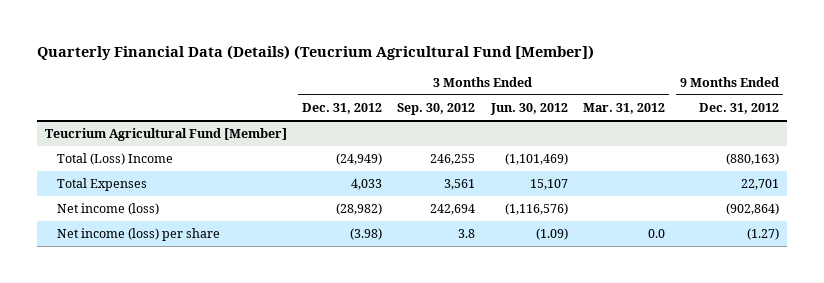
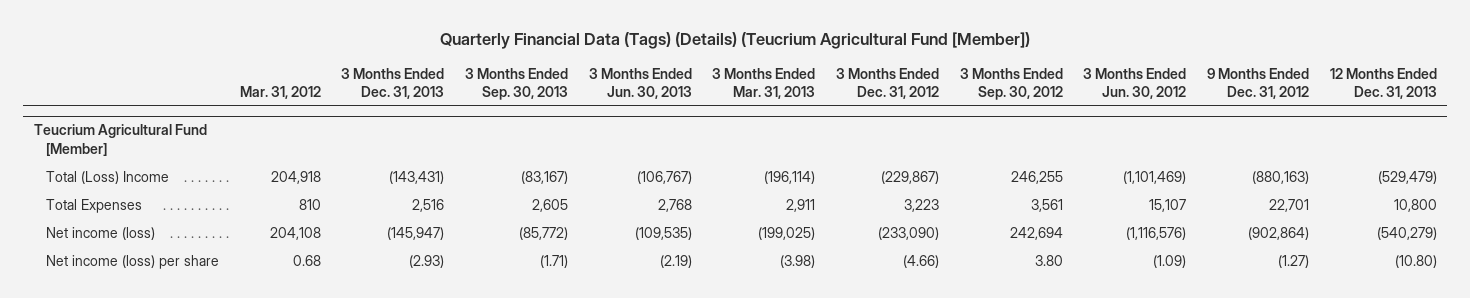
- Quarterly Financial Data (Details) (Teucrium Agricultural Fund [Member])
+ Quarterly Financial Data (Tags) (Details) (Teucrium Agricultural Fund [Member])
- | 3 Months Ended Dec. 31, 2012 | 3 Months Ended Sep. 30, 2012 | 3 Months Ended Jun. 30, 2012 | 3 Months Ended Mar. 31, 2012 | 9 Months Ended Dec. 31, 2012
+ | Mar. 31, 2012 | 3 Months Ended Dec. 31, 2013 | 3 Months Ended Sep. 30, 2013 | 3 Months Ended Jun. 30, 2013 | 3 Months Ended Mar. 31, 2013 | 3 Months Ended Dec. 31, 2012 | 3 Months Ended Sep. 30, 2012 | 3 Months Ended Jun. 30, 2012 | 9 Months Ended Dec. 31, 2012 | 12 Months Ended Dec. 31, 2013
@ Teucrium Agricultural Fund [Member]
- Total (Loss) Income | (24,949) | 246,255 | (1,101,469) | | (880,163)
- Total Expenses | 4,033 | 3,561 | 15,107 | | 22,701
- Net income (loss) | (28,982) | 242,694 | (1,116,576) | | (902,864)
- Net income (loss) per share | (3.98) | 3.8 | (1.09) | 0.0 | (1.27)
+ Total (Loss) Income | 204,918 | (143,431) | (83,167) | (106,767) | (196,114) | (229,867) | 246,255 | (1,101,469) | (880,163) | (529,479)
+ Total Expenses | 810 | 2,516 | 2,605 | 2,768 | 2,911 | 3,223 | 3,561 | 15,107 | 22,701 | 10,800
+ Net income (loss) | 204,108 | (145,947) | (85,772) | (109,535) | (199,025) | (233,090) | 242,694 | (1,116,576) | (902,864) | (540,279)
+ Net income (loss) per share | 0.68 | (2.93) | (1.71) | (2.19) | (3.98) | (4.66) | 3.80 | (1.09) | (1.27) | (10.80)

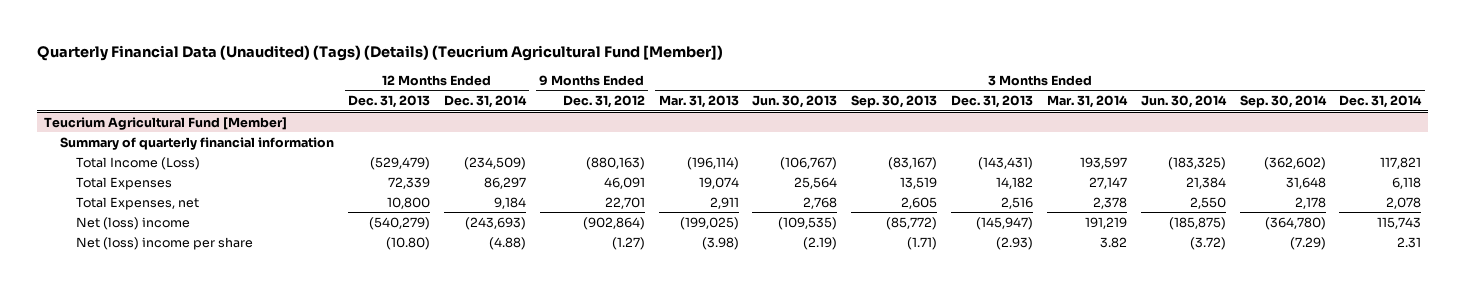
- Quarterly Financial Data (Tags) (Details) (Teucrium Agricultural Fund [Member])
+ Quarterly Financial Data (Unaudited) (Tags) (Details) (Teucrium Agricultural Fund [Member])
- | Mar. 31, 2012 | 3 Months Ended Dec. 31, 2013 | 3 Months Ended Sep. 30, 2013 | 3 Months Ended Jun. 30, 2013 | 3 Months Ended Mar. 31, 2013 | 3 Months Ended Dec. 31, 2012 | 3 Months Ended Sep. 30, 2012 | 3 Months Ended Jun. 30, 2012 | 9 Months Ended Dec. 31, 2012 | 12 Months Ended Dec. 31, 2013
+ | 12 Months Ended Dec. 31, 2013 | 12 Months Ended Dec. 31, 2014 | 9 Months Ended Dec. 31, 2012 | 3 Months Ended Mar. 31, 2013 | 3 Months Ended Jun. 30, 2013 | 3 Months Ended Sep. 30, 2013 | 3 Months Ended Dec. 31, 2013 | 3 Months Ended Mar. 31, 2014 | 3 Months Ended Jun. 30, 2014 | 3 Months Ended Sep. 30, 2014 | 3 Months Ended Dec. 31, 2014
@ Teucrium Agricultural Fund [Member]
- Total (Loss) Income | 204,918 | (143,431) | (83,167) | (106,767) | (196,114) | (229,867) | 246,255 | (1,101,469) | (880,163) | (529,479)
- Total Expenses | 810 | 2,516 | 2,605 | 2,768 | 2,911 | 3,223 | 3,561 | 15,107 | 22,701 | 10,800
- Net income (loss) | 204,108 | (145,947) | (85,772) | (109,535) | (199,025) | (233,090) | 242,694 | (1,116,576) | (902,864) | (540,279)
- Net income (loss) per share | 0.68 | (2.93) | (1.71) | (2.19) | (3.98) | (4.66) | 3.80 | (1.09) | (1.27) | (10.80)
+ Summary of quarterly financial information
+ Total Income (Loss) | (529,479) | (234,509) | (880,163) | (196,114) | (106,767) | (83,167) | (143,431) | 193,597 | (183,325) | (362,602) | 117,821
+ Total Expenses | 72,339 | 86,297 | 46,091 | 19,074 | 25,564 | 13,519 | 14,182 | 27,147 | 21,384 | 31,648 | 6,118
+ Total Expenses, net | 10,800 | 9,184 | 22,701 | 2,911 | 2,768 | 2,605 | 2,516 | 2,378 | 2,550 | 2,178 | 2,078
+ Net (loss) income | (540,279) | (243,693) | (902,864) | (199,025) | (109,535) | (85,772) | (145,947) | 191,219 | (185,875) | (364,780) | 115,743
+ Net (loss) income per share | (10.80) | (4.88) | (1.27) | (3.98) | (2.19) | (1.71) | (2.93) | 3.82 | (3.72) | (7.29) | 2.31

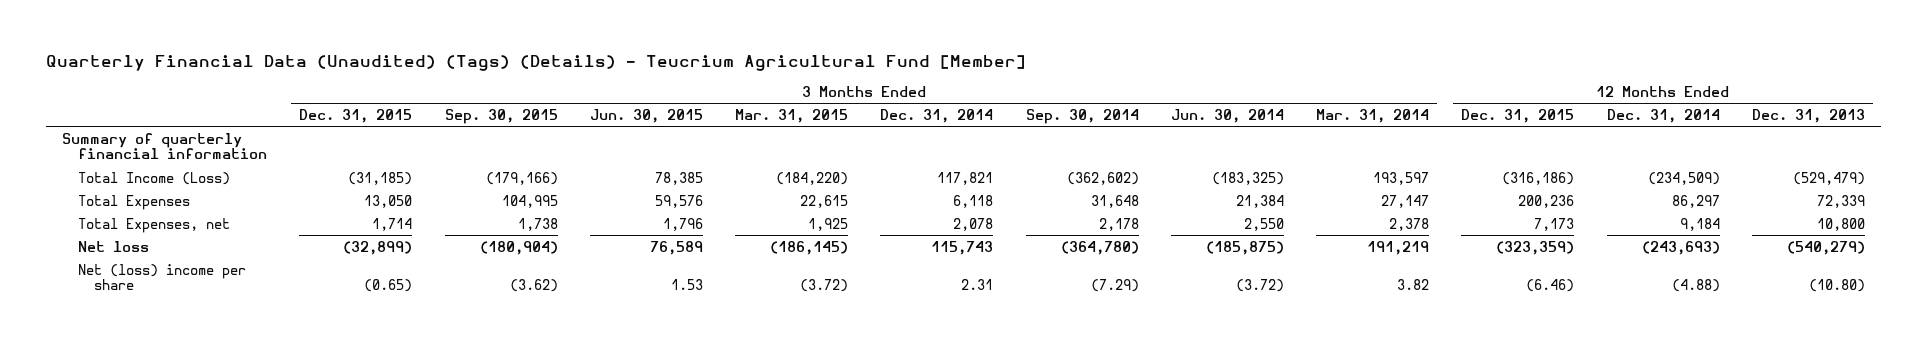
- Quarterly Financial Data (Unaudited) (Tags) (Details) (Teucrium Agricultural Fund [Member])
+ Quarterly Financial Data (Unaudited) (Tags) (Details) - Teucrium Agricultural Fund [Member]
- | 12 Months Ended Dec. 31, 2013 | 12 Months Ended Dec. 31, 2014 | 9 Months Ended Dec. 31, 2012 | 3 Months Ended Mar. 31, 2013 | 3 Months Ended Jun. 30, 2013 | 3 Months Ended Sep. 30, 2013 | 3 Months Ended Dec. 31, 2013 | 3 Months Ended Mar. 31, 2014 | 3 Months Ended Jun. 30, 2014 | 3 Months Ended Sep. 30, 2014 | 3 Months Ended Dec. 31, 2014
+ | 3 Months Ended Dec. 31, 2015 | 3 Months Ended Sep. 30, 2015 | 3 Months Ended Jun. 30, 2015 | 3 Months Ended Mar. 31, 2015 | 3 Months Ended Dec. 31, 2014 | 3 Months Ended Sep. 30, 2014 | 3 Months Ended Jun. 30, 2014 | 3 Months Ended Mar. 31, 2014 | 12 Months Ended Dec. 31, 2015 | 12 Months Ended Dec. 31, 2014 | 12 Months Ended Dec. 31, 2013
- Teucrium Agricultural Fund [Member]
- Net (loss) income | (540,279) | (243,693) | (902,864) | (199,025) | (109,535) | (85,772) | (145,947) | 191,219 | (185,875) | (364,780) | 115,743
+ Net loss | (32,899) | (180,904) | 76,589 | (186,145) | 115,743 | (364,780) | (185,875) | 191,219 | (323,359) | (243,693) | (540,279)

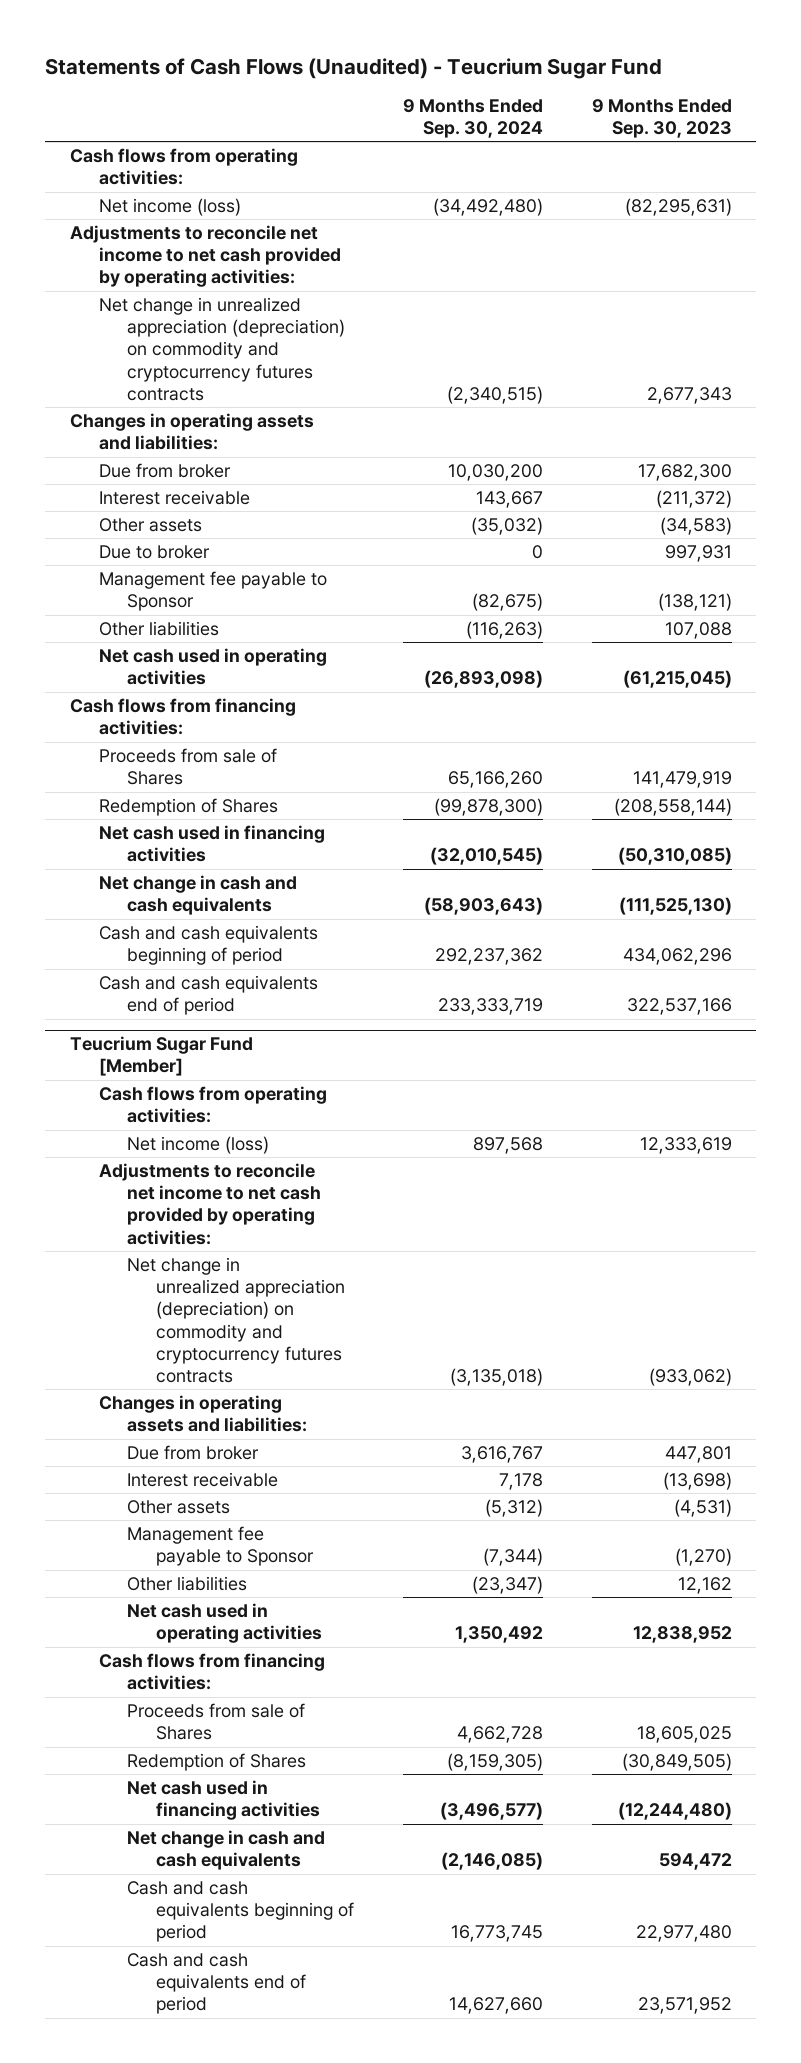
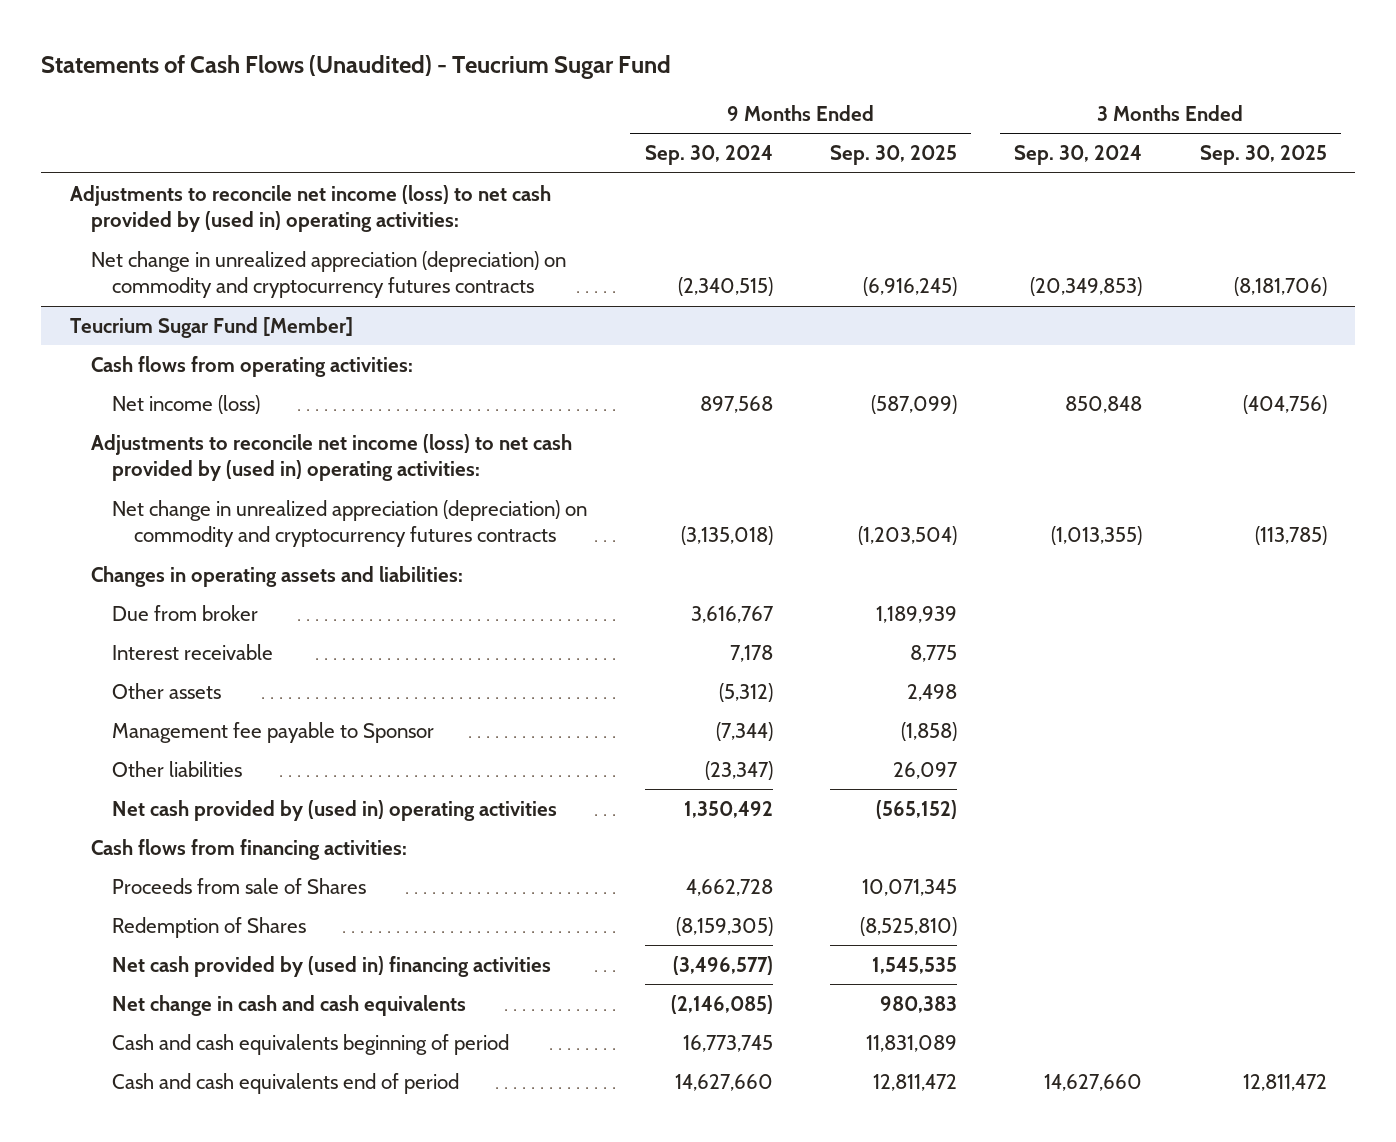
- | 9 Months Ended Sep. 30, 2024 | 9 Months Ended Sep. 30, 2023
+ | 9 Months Ended Sep. 30, 2024 | 9 Months Ended Sep. 30, 2025 | 3 Months Ended Sep. 30, 2024 | 3 Months Ended Sep. 30, 2025
- Cash flows from operating activities:
- Net income (loss) | (34,492,480) | (82,295,631)
- Adjustments to reconcile net income to net cash provided by operating activities:
+ Adjustments to reconcile net income (loss) to net cash provided by (used in) operating activities:
- Changes in operating assets and liabilities:
- Due from broker | 10,030,200 | 17,682,300
- Interest receivable | 143,667 | (211,372)
- Other assets | (35,032) | (34,583)
- Due to broker | 0 | 997,931
- Management fee payable to Sponsor | (82,675) | (138,121)
- Other liabilities | (116,263) | 107,088
- Net cash used in operating activities | (26,893,098) | (61,215,045)
- Cash flows from financing activities:
- Proceeds from sale of Shares | 65,166,260 | 141,479,919
- Redemption of Shares | (99,878,300) | (208,558,144)
- Net cash used in financing activities | (32,010,545) | (50,310,085)
- Net change in cash and cash equivalents | (58,903,643) | (111,525,130)
- Cash and cash equivalents beginning of period | 292,237,362 | 434,062,296
- Cash and cash equivalents end of period | 233,333,719 | 322,537,166
@ Teucrium Sugar Fund [Member]
- Adjustments to reconcile net income to net cash provided by operating activities:
+ Adjustments to reconcile net income (loss) to net cash provided by (used in) operating activities:
- Net cash used in operating activities | 1,350,492 | 12,838,952
+ Net cash provided by (used in) operating activities | 1,350,492 | (565,152) | |
- Net cash used in financing activities | (3,496,577) | (12,244,480)
+ Net cash provided by (used in) financing activities | (3,496,577) | 1,545,535 | |

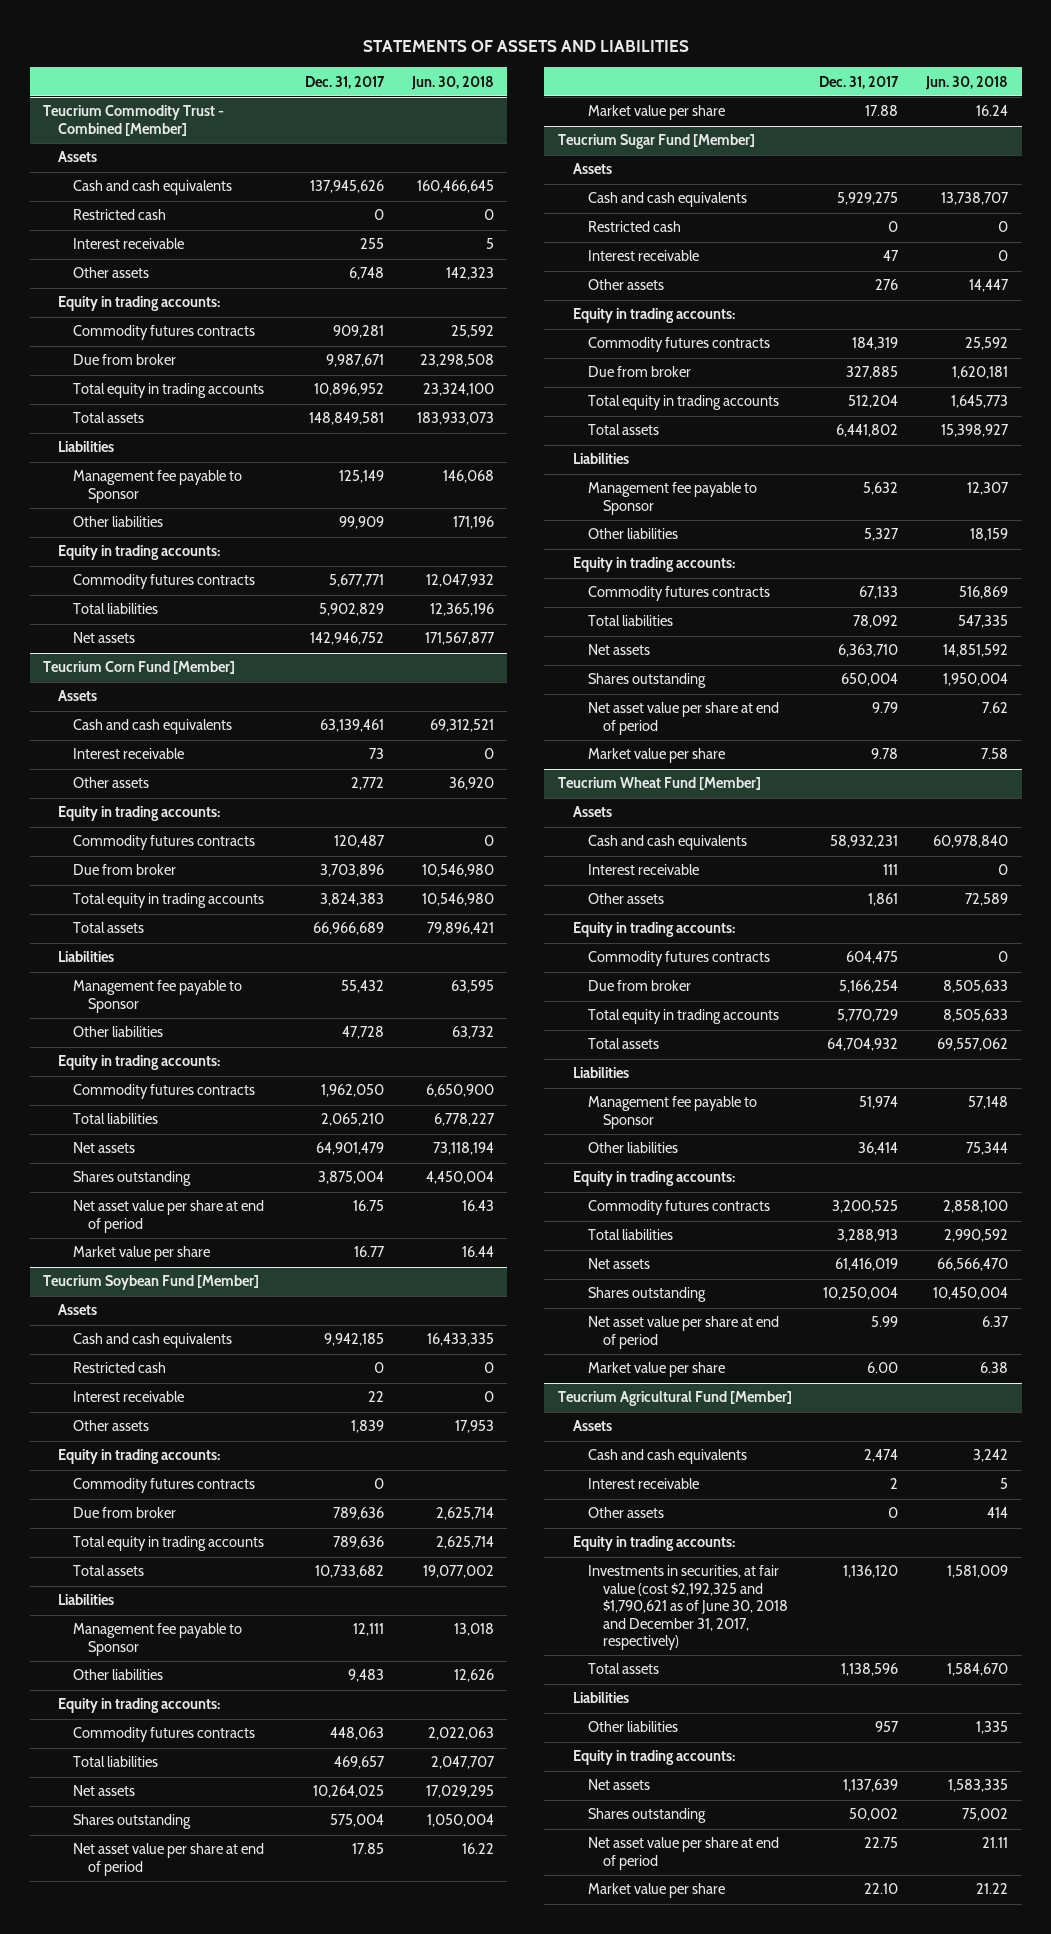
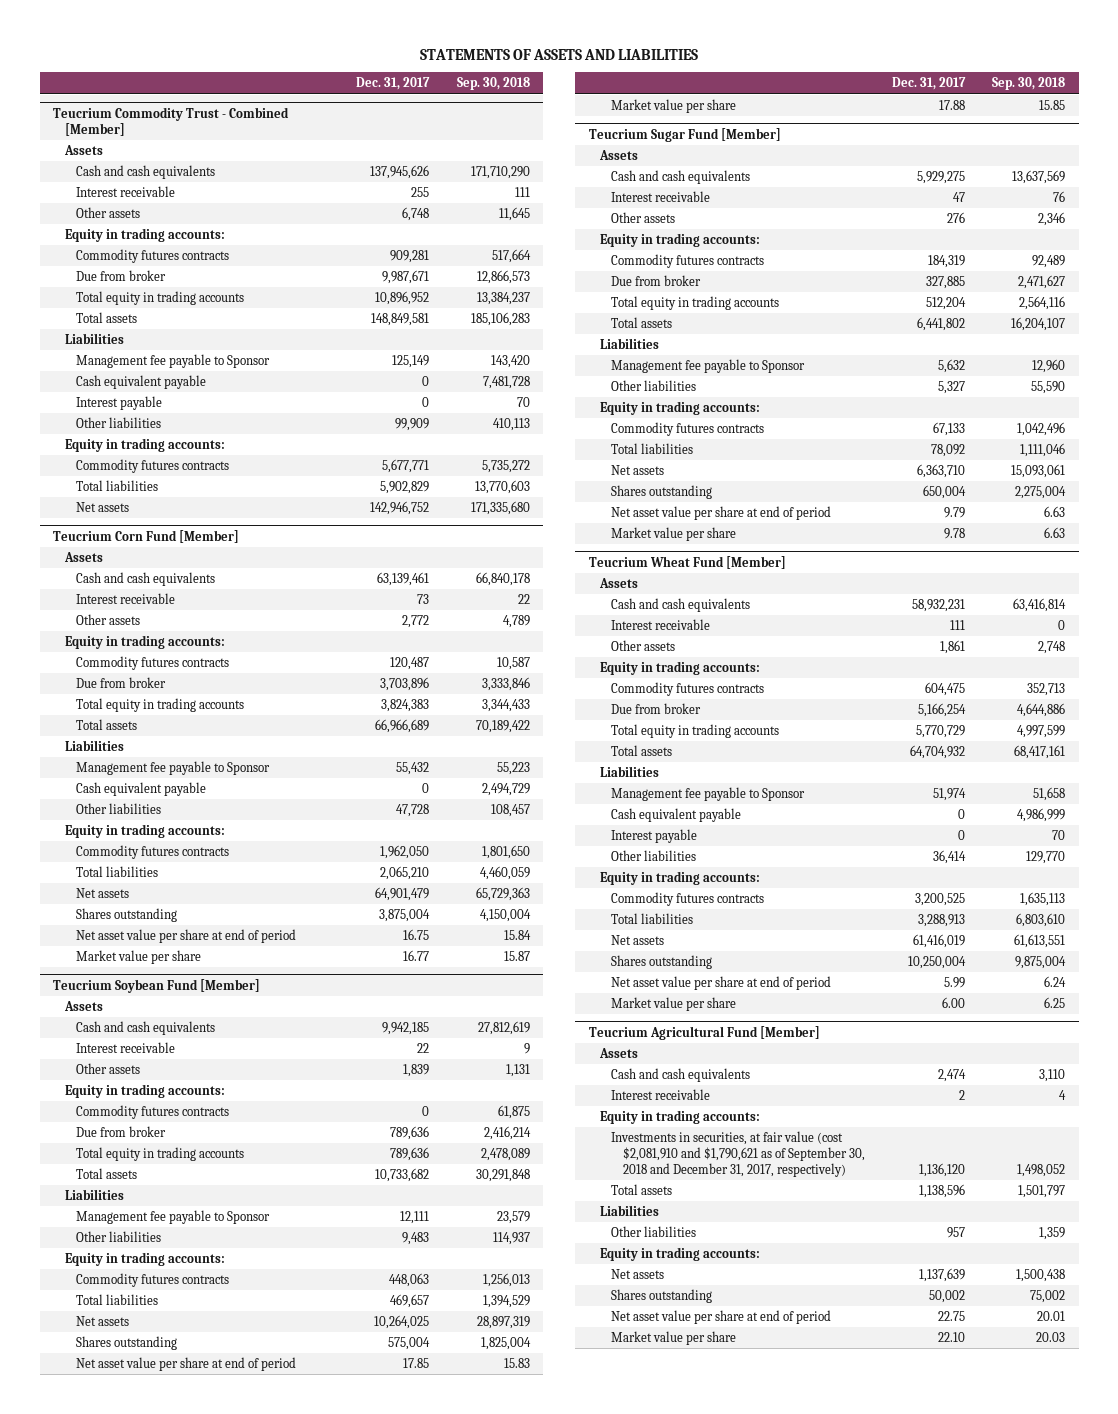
- | Dec. 31, 2017 | Jun. 30, 2018
+ | Dec. 31, 2017 | Sep. 30, 2018
@ Teucrium Commodity Trust - Combined [Member]
- Restricted cash | 0 | 0
+ Cash equivalent payable | 0 | 7,481,728
+ Interest payable | 0 | 70
@ Teucrium Corn Fund [Member]
+ Cash equivalent payable | 0 | 2,494,729
@ Teucrium Soybean Fund [Member]
- Restricted cash | 0 | 0
@ Teucrium Sugar Fund [Member]
- Restricted cash | 0 | 0
@ Teucrium Wheat Fund [Member]
+ Cash equivalent payable | 0 | 4,986,999
+ Interest payable | 0 | 70
@ Teucrium Agricultural Fund [Member]
- Other assets | 0 | 414
- Investments in securities, at fair value (cost $2,192,325 and $1,790,621 as of June 30, 2018 and December 31, 2017, respectively) | 1,136,120 | 1,581,009
+ Investments in securities, at fair value (cost $2,081,910 and $1,790,621 as of September 30, 2018 and December 31, 2017, respectively) | 1,136,120 | 1,498,052

